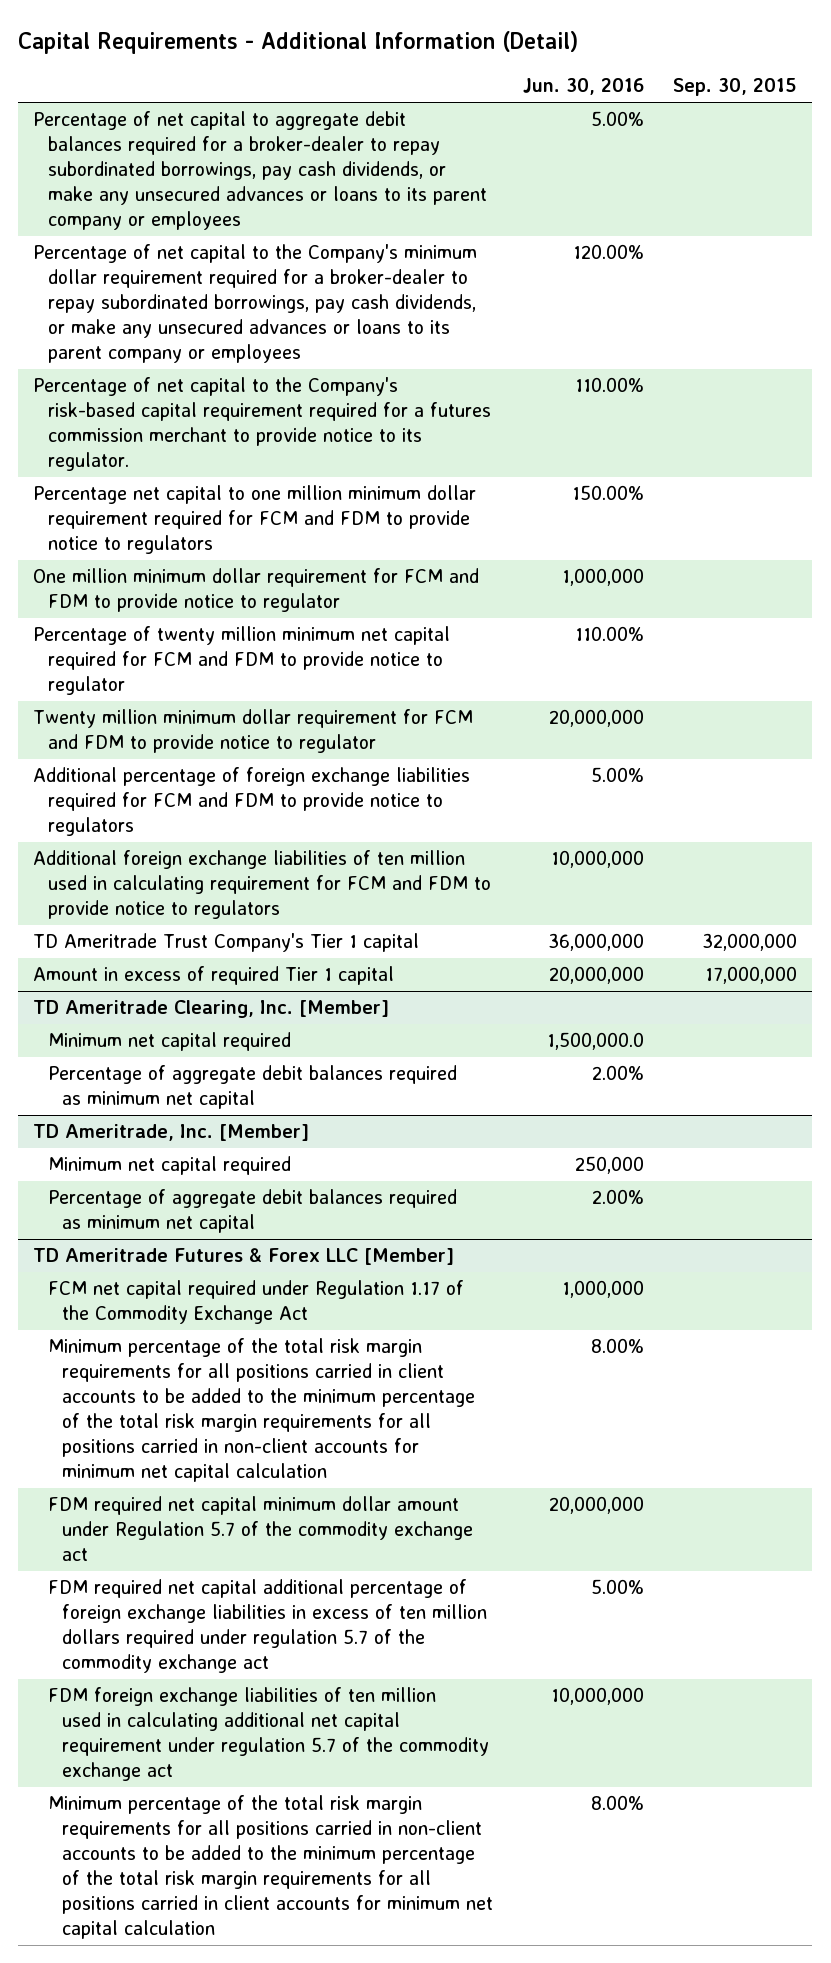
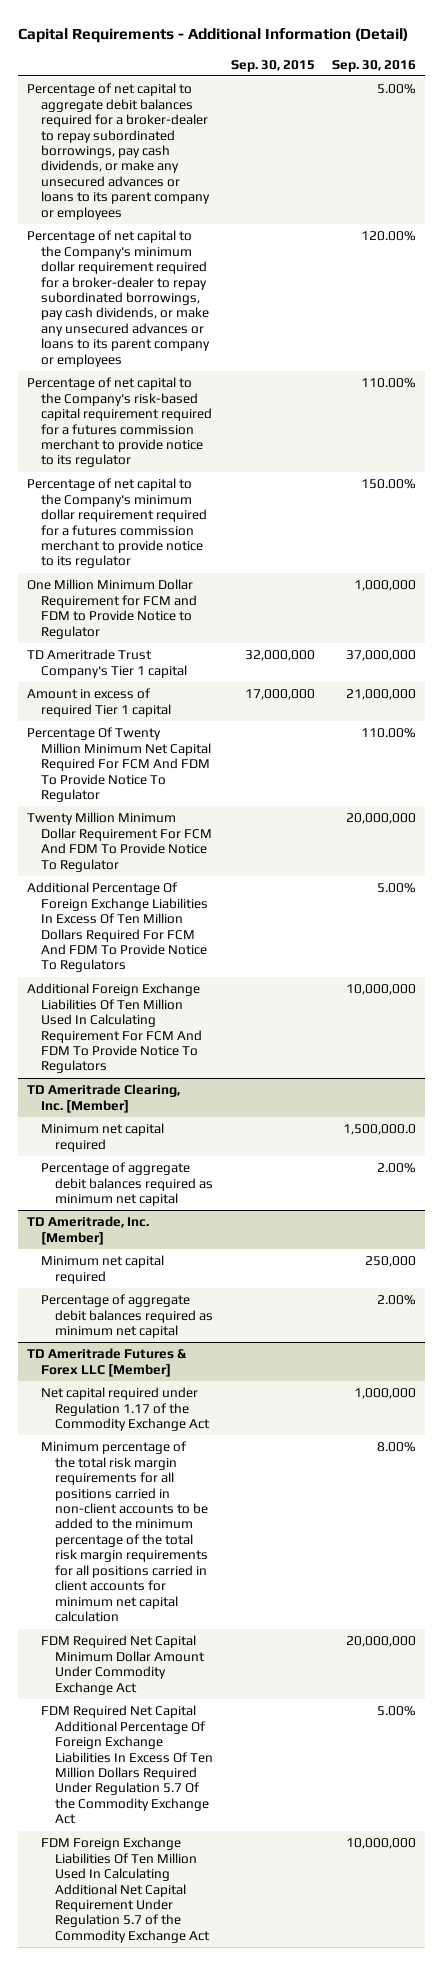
- | Jun. 30, 2016 | Sep. 30, 2015
+ | Sep. 30, 2015 | Sep. 30, 2016
- Percentage of net capital to the Company's risk-based capital requirement required for a futures commission merchant to provide notice to its regulator. | 110.00% |
- Percentage net capital to one million minimum dollar requirement required for FCM and FDM to provide notice to regulators | 150.00% |
- One million minimum dollar requirement for FCM and FDM to provide notice to regulator | 1,000,000 |
- Percentage of twenty million minimum net capital required for FCM and FDM to provide notice to regulator | 110.00% |
- Twenty million minimum dollar requirement for FCM and FDM to provide notice to regulator | 20,000,000 |
- Additional percentage of foreign exchange liabilities required for FCM and FDM to provide notice to regulators | 5.00% |
- Additional foreign exchange liabilities of ten million used in calculating requirement for FCM and FDM to provide notice to regulators | 10,000,000 |
+ Percentage of net capital to the Company's risk-based capital requirement required for a futures commission merchant to provide notice to its regulator | | 110.00%
+ Percentage of net capital to the Company's minimum dollar requirement required for a futures commission merchant to provide notice to its regulator | | 150.00%
+ One Million Minimum Dollar Requirement for FCM and FDM to Provide Notice to Regulator | | 1,000,000
+ Percentage Of Twenty Million Minimum Net Capital Required For FCM And FDM To Provide Notice To Regulator | | 110.00%
+ Twenty Million Minimum Dollar Requirement For FCM And FDM To Provide Notice To Regulator | | 20,000,000
+ Additional Percentage Of Foreign Exchange Liabilities In Excess Of Ten Million Dollars Required For FCM And FDM To Provide Notice To Regulators | | 5.00%
+ Additional Foreign Exchange Liabilities Of Ten Million Used In Calculating Requirement For FCM And FDM To Provide Notice To Regulators | | 10,000,000
@ TD Ameritrade Futures & Forex LLC [Member]
- FCM net capital required under Regulation 1.17 of the Commodity Exchange Act | 1,000,000 |
- Minimum percentage of the total risk margin requirements for all positions carried in client accounts to be added to the minimum percentage of the total risk margin requirements for all positions carried in non-client accounts for minimum net capital calculation | 8.00% |
- FDM required net capital minimum dollar amount under Regulation 5.7 of the commodity exchange act | 20,000,000 |
- FDM required net capital additional percentage of foreign exchange liabilities in excess of ten million dollars required under regulation 5.7 of the commodity exchange act | 5.00% |
- FDM foreign exchange liabilities of ten million used in calculating additional net capital requirement under regulation 5.7 of the commodity exchange act | 10,000,000 |
+ Net capital required under Regulation 1.17 of the Commodity Exchange Act | | 1,000,000
+ FDM Required Net Capital Minimum Dollar Amount Under Commodity Exchange Act | | 20,000,000
+ FDM Required Net Capital Additional Percentage Of Foreign Exchange Liabilities In Excess Of Ten Million Dollars Required Under Regulation 5.7 Of the Commodity Exchange Act | | 5.00%
+ FDM Foreign Exchange Liabilities Of Ten Million Used In Calculating Additional Net Capital Requirement Under Regulation 5.7 of the Commodity Exchange Act | | 10,000,000

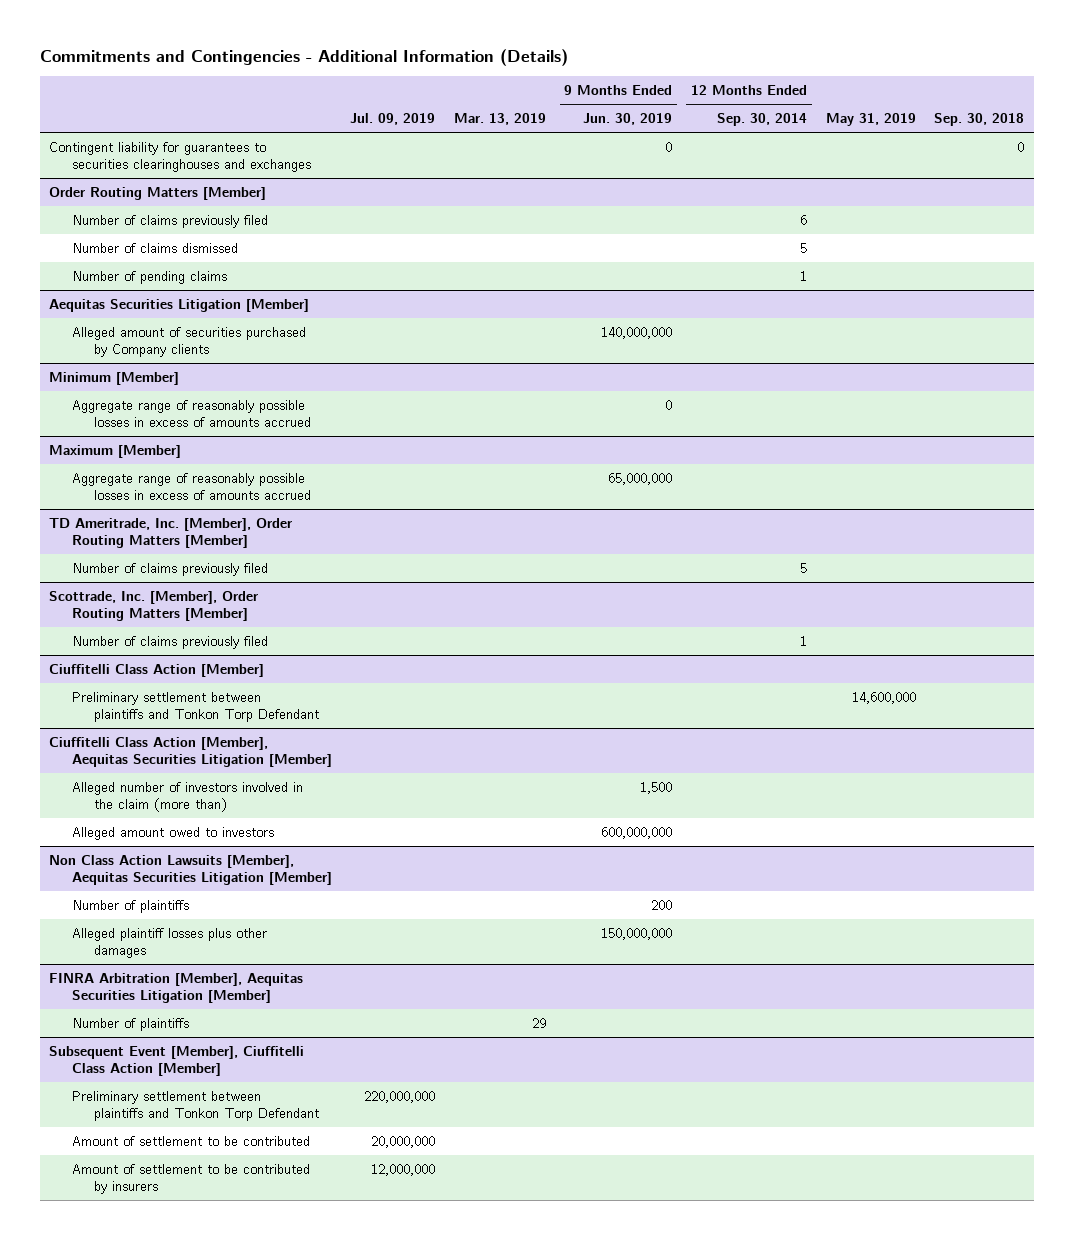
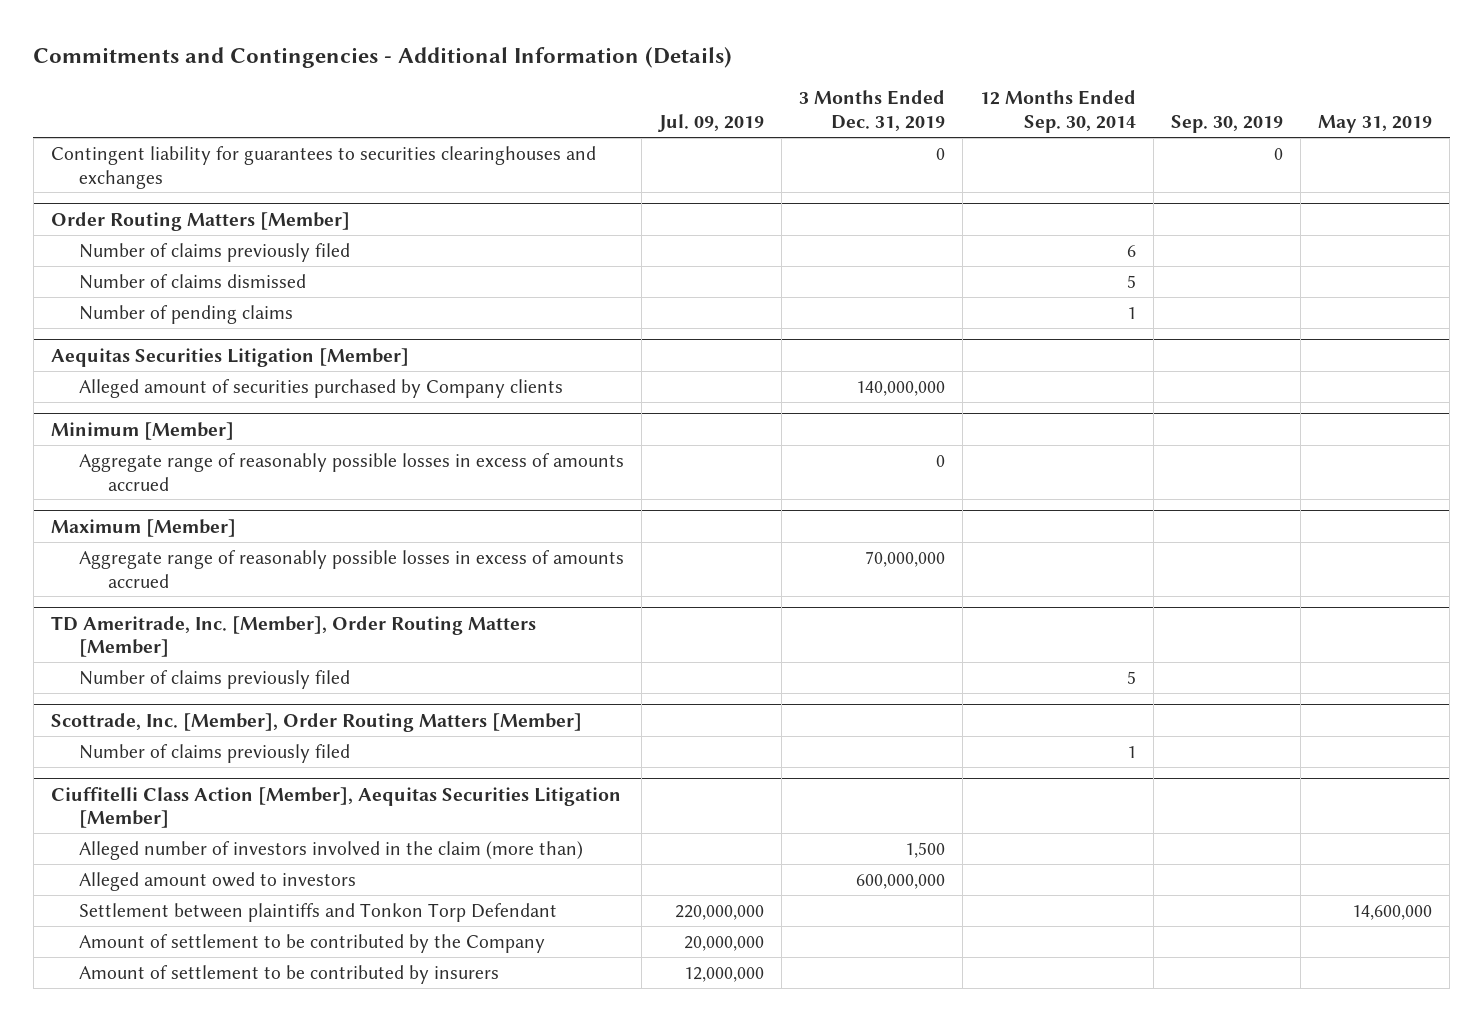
- | Jul. 09, 2019 | Mar. 13, 2019 | 9 Months Ended Jun. 30, 2019 | 12 Months Ended Sep. 30, 2014 | May 31, 2019 | Sep. 30, 2018
+ | Jul. 09, 2019 | 3 Months Ended Dec. 31, 2019 | 12 Months Ended Sep. 30, 2014 | Sep. 30, 2019 | May 31, 2019
- Ciuffitelli Class Action [Member]
- Preliminary settlement between plaintiffs and Tonkon Torp Defendant | | | | | 14,600,000 |
- Non Class Action Lawsuits [Member], Aequitas Securities Litigation [Member]
- Number of plaintiffs | | | 200 | | |
- Alleged plaintiff losses plus other damages | | | 150,000,000 | | |
- FINRA Arbitration [Member], Aequitas Securities Litigation [Member]
- Number of plaintiffs | | 29 | | | |
- Subsequent Event [Member], Ciuffitelli Class Action [Member]
- Preliminary settlement between plaintiffs and Tonkon Torp Defendant | 220,000,000 | | | | |
- Amount of settlement to be contributed | 20,000,000 | | | | |
- Amount of settlement to be contributed by insurers | 12,000,000 | | | | |
@ Ciuffitelli Class Action [Member], Aequitas Securities Litigation [Member]
+ Settlement between plaintiffs and Tonkon Torp Defendant | 220,000,000 | | | | 14,600,000
+ Amount of settlement to be contributed by the Company | 20,000,000 | | | |
+ Amount of settlement to be contributed by insurers | 12,000,000 | | | |

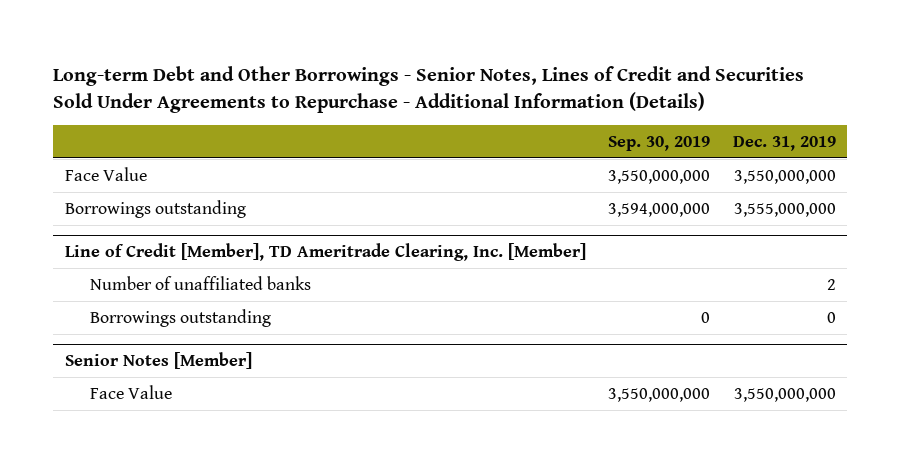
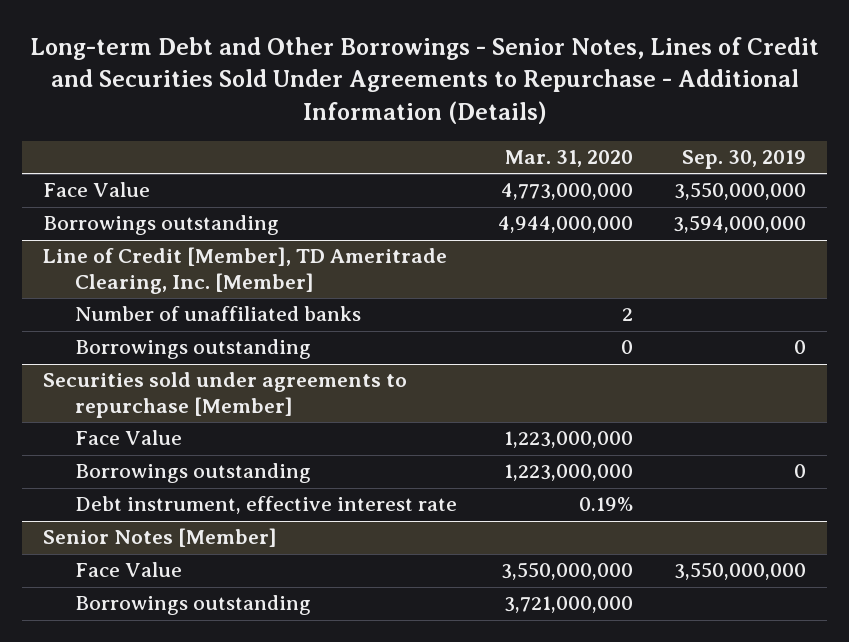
- | Sep. 30, 2019 | Dec. 31, 2019
+ | Mar. 31, 2020 | Sep. 30, 2019
+ Securities sold under agreements to repurchase [Member]
+ Face Value | 1,223,000,000 |
+ Borrowings outstanding | 1,223,000,000 | 0
+ Debt instrument, effective interest rate | 0.19% |
@ Senior Notes [Member]
+ Borrowings outstanding | 3,721,000,000 |

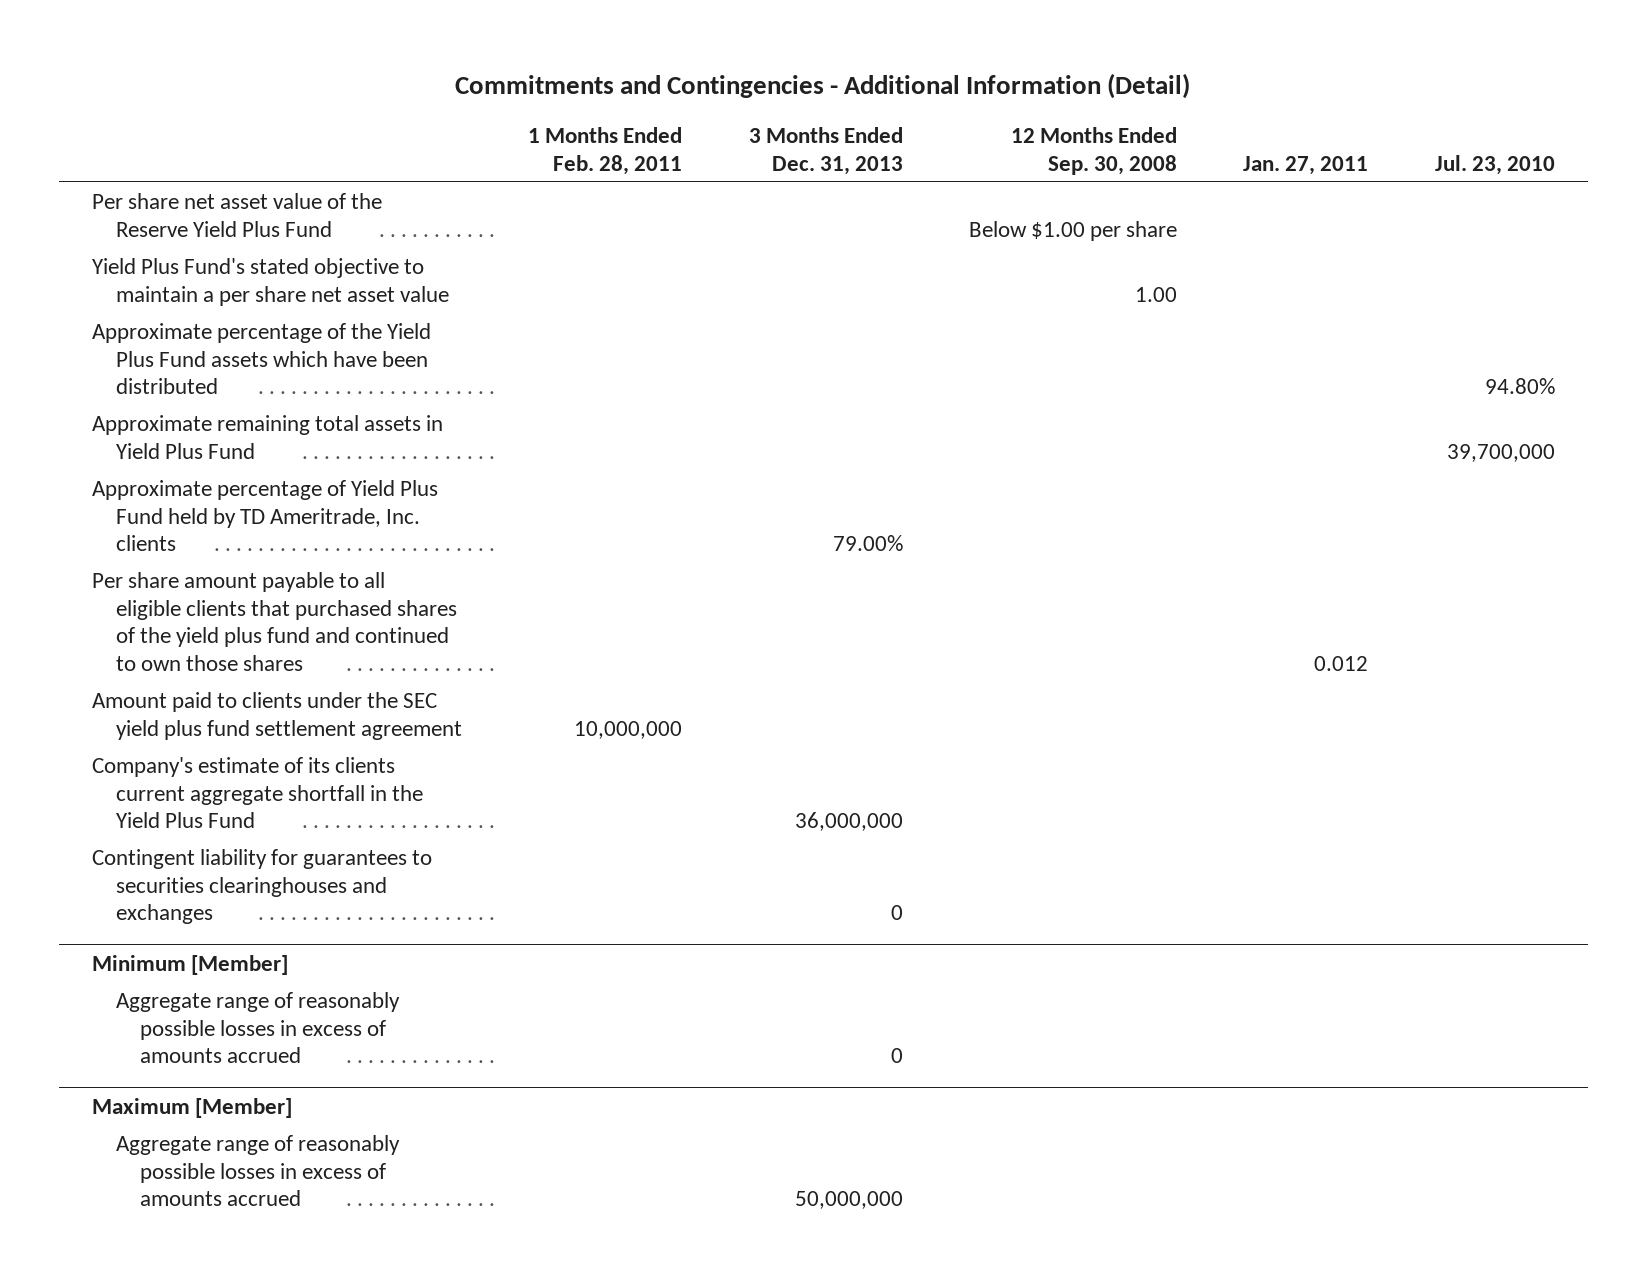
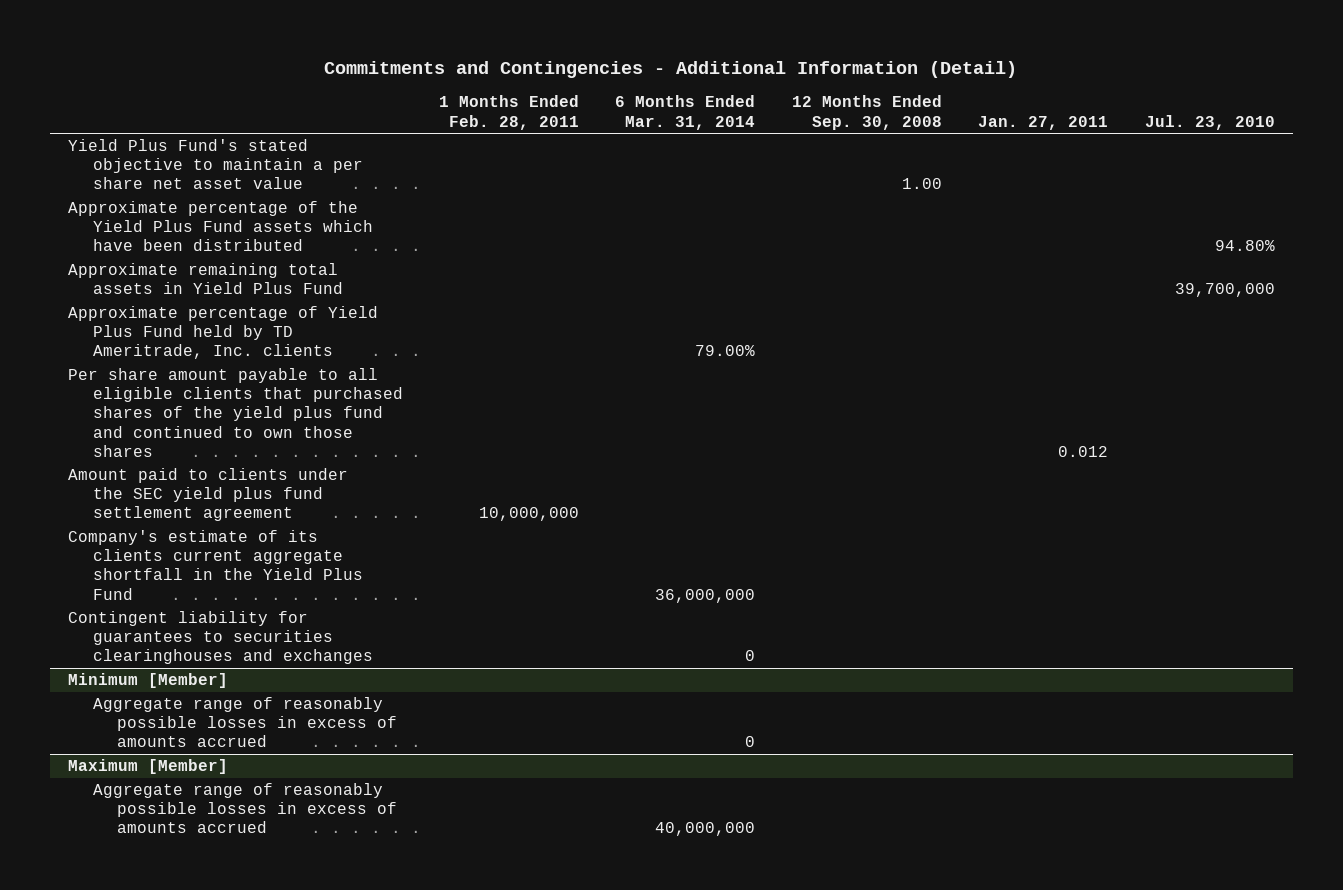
- | 1 Months Ended Feb. 28, 2011 | 3 Months Ended Dec. 31, 2013 | 12 Months Ended Sep. 30, 2008 | Jan. 27, 2011 | Jul. 23, 2010
+ | 1 Months Ended Feb. 28, 2011 | 6 Months Ended Mar. 31, 2014 | 12 Months Ended Sep. 30, 2008 | Jan. 27, 2011 | Jul. 23, 2010
- Per share net asset value of the Reserve Yield Plus Fund | | | Below $1.00 per share | |

